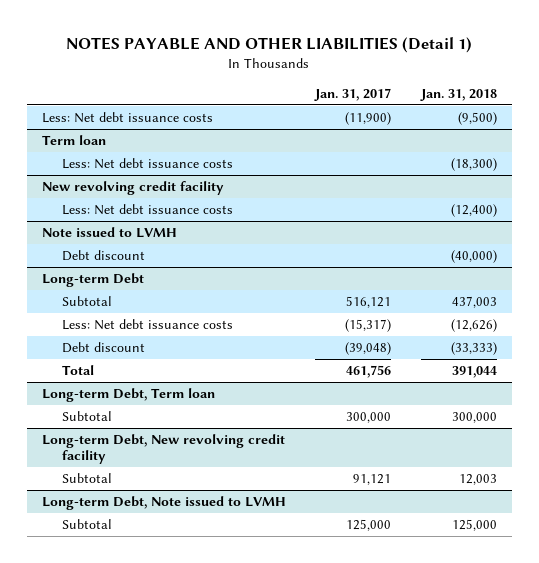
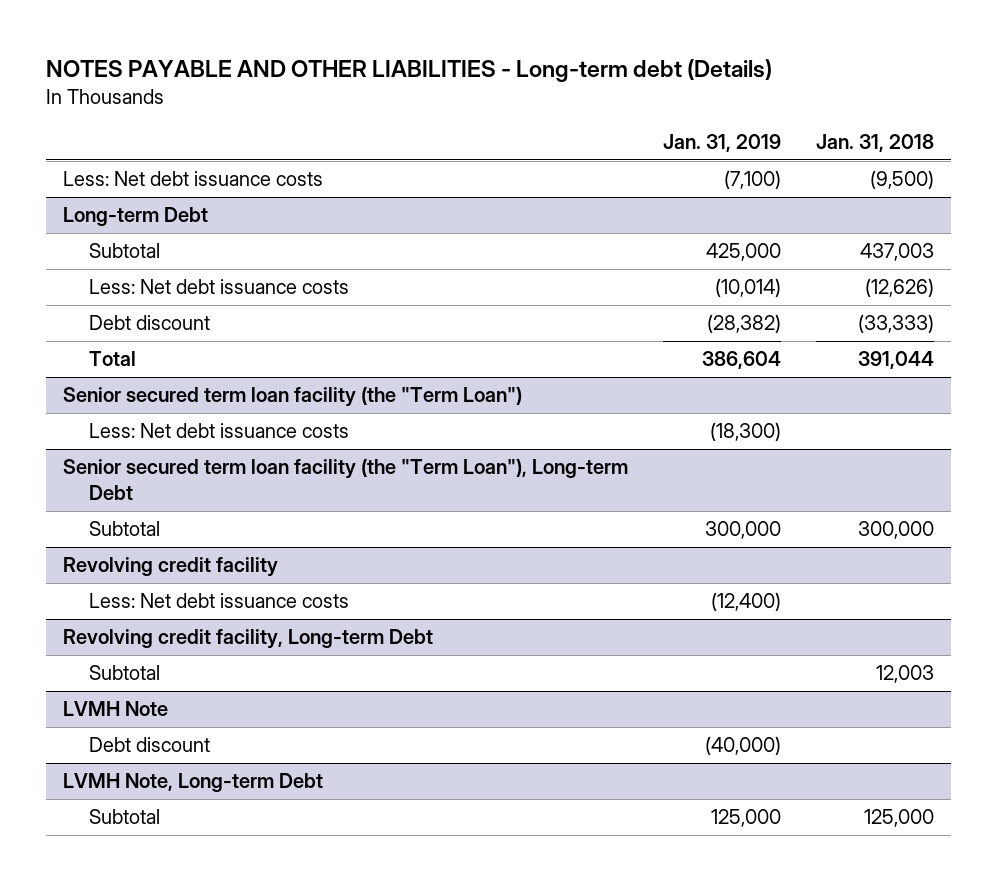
- NOTES PAYABLE AND OTHER LIABILITIES (Detail 1)
+ NOTES PAYABLE AND OTHER LIABILITIES - Long-term debt (Details)
- | Jan. 31, 2017 | Jan. 31, 2018
+ | Jan. 31, 2019 | Jan. 31, 2018
- Term loan
- Less: Net debt issuance costs | | (18,300)
- New revolving credit facility
- Less: Net debt issuance costs | | (12,400)
- Note issued to LVMH
- Debt discount | | (40,000)
- Long-term Debt, Term loan
+ Senior secured term loan facility (the "Term Loan")
+ Less: Net debt issuance costs | (18,300) |
+ Senior secured term loan facility (the "Term Loan"), Long-term Debt
- Long-term Debt, New revolving credit facility
+ Revolving credit facility
+ Less: Net debt issuance costs | (12,400) |
+ Revolving credit facility, Long-term Debt
- Long-term Debt, Note issued to LVMH
+ LVMH Note
+ Debt discount | (40,000) |
+ LVMH Note, Long-term Debt

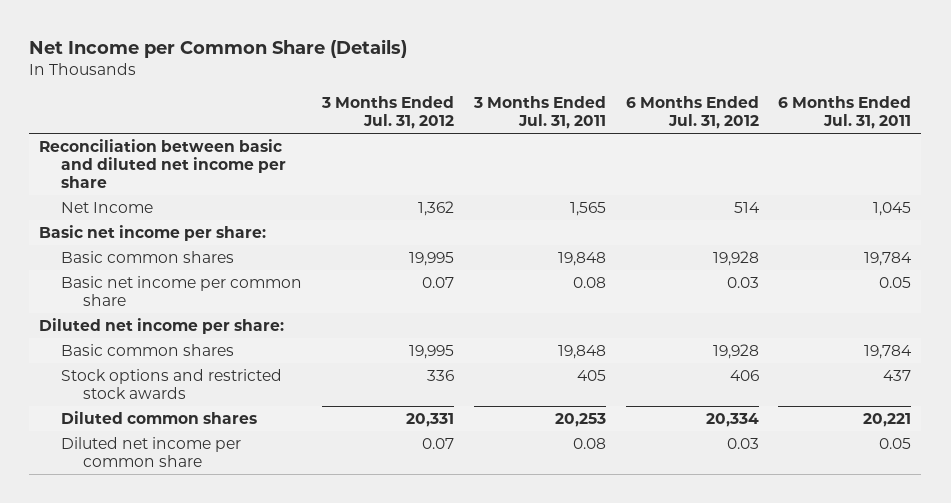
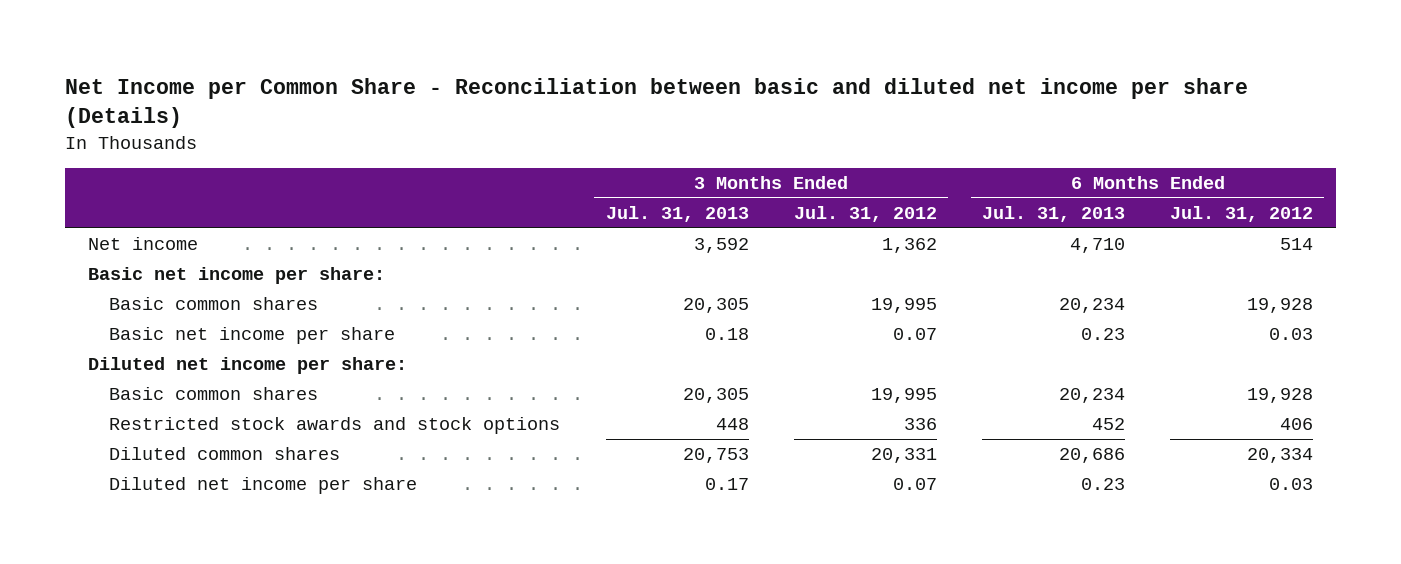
- Net Income per Common Share (Details)
+ Net Income per Common Share - Reconciliation between basic and diluted net income per share (Details)
- | 3 Months Ended Jul. 31, 2012 | 3 Months Ended Jul. 31, 2011 | 6 Months Ended Jul. 31, 2012 | 6 Months Ended Jul. 31, 2011
+ | 3 Months Ended Jul. 31, 2013 | 3 Months Ended Jul. 31, 2012 | 6 Months Ended Jul. 31, 2013 | 6 Months Ended Jul. 31, 2012
- Reconciliation between basic and diluted net income per share
- Net Income | 1,362 | 1,565 | 514 | 1,045
+ Net income | 3,592 | 1,362 | 4,710 | 514
- Basic net income per common share | 0.07 | 0.08 | 0.03 | 0.05
+ Basic net income per share | 0.18 | 0.07 | 0.23 | 0.03
- Stock options and restricted stock awards | 336 | 405 | 406 | 437
+ Restricted stock awards and stock options | 448 | 336 | 452 | 406
- Diluted net income per common share | 0.07 | 0.08 | 0.03 | 0.05
+ Diluted net income per share | 0.17 | 0.07 | 0.23 | 0.03

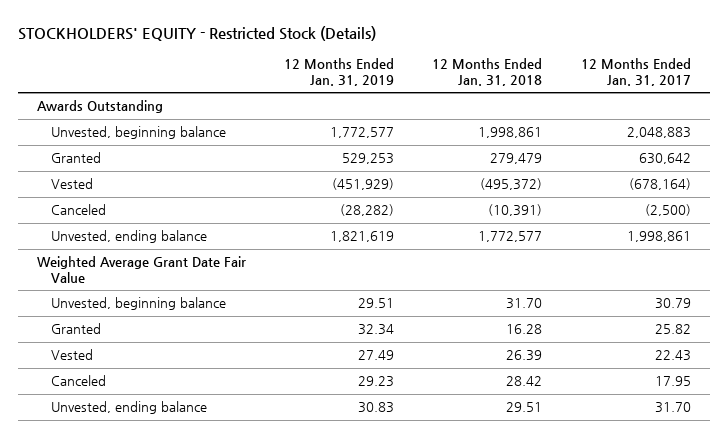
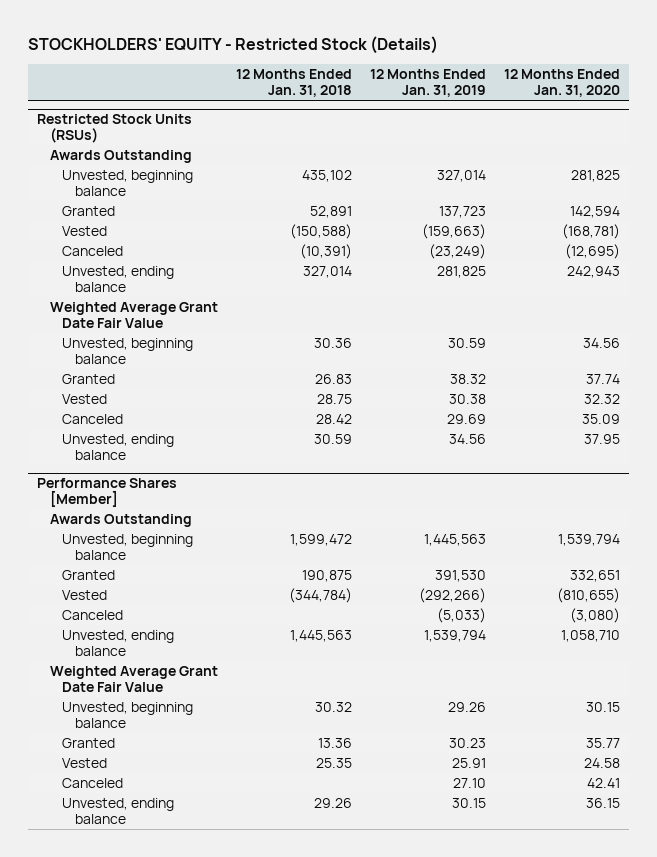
- | 12 Months Ended Jan. 31, 2019 | 12 Months Ended Jan. 31, 2018 | 12 Months Ended Jan. 31, 2017
+ | 12 Months Ended Jan. 31, 2018 | 12 Months Ended Jan. 31, 2019 | 12 Months Ended Jan. 31, 2020
+ Restricted Stock Units (RSUs)
- Unvested, beginning balance | 1,772,577 | 1,998,861 | 2,048,883
- Granted | 529,253 | 279,479 | 630,642
- Vested | (451,929) | (495,372) | (678,164)
- Canceled | (28,282) | (10,391) | (2,500)
- Unvested, ending balance | 1,821,619 | 1,772,577 | 1,998,861
+ Unvested, beginning balance | 435,102 | 327,014 | 281,825
+ Granted | 52,891 | 137,723 | 142,594
+ Vested | (150,588) | (159,663) | (168,781)
+ Canceled | (10,391) | (23,249) | (12,695)
+ Unvested, ending balance | 327,014 | 281,825 | 242,943
- Unvested, beginning balance | 29.51 | 31.70 | 30.79
- Granted | 32.34 | 16.28 | 25.82
- Vested | 27.49 | 26.39 | 22.43
- Canceled | 29.23 | 28.42 | 17.95
- Unvested, ending balance | 30.83 | 29.51 | 31.70
+ Unvested, beginning balance | 30.36 | 30.59 | 34.56
+ Granted | 26.83 | 38.32 | 37.74
+ Vested | 28.75 | 30.38 | 32.32
+ Canceled | 28.42 | 29.69 | 35.09
+ Unvested, ending balance | 30.59 | 34.56 | 37.95
+ Performance Shares [Member]
+ Awards Outstanding
+ Unvested, beginning balance | 1,599,472 | 1,445,563 | 1,539,794
+ Granted | 190,875 | 391,530 | 332,651
+ Vested | (344,784) | (292,266) | (810,655)
+ Canceled | | (5,033) | (3,080)
+ Unvested, ending balance | 1,445,563 | 1,539,794 | 1,058,710
+ Weighted Average Grant Date Fair Value
+ Unvested, beginning balance | 30.32 | 29.26 | 30.15
+ Granted | 13.36 | 30.23 | 35.77
+ Vested | 25.35 | 25.91 | 24.58
+ Canceled | | 27.10 | 42.41
+ Unvested, ending balance | 29.26 | 30.15 | 36.15

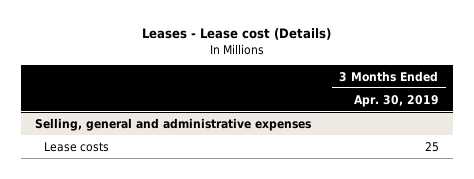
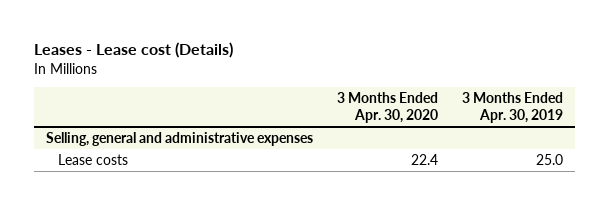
- | 3 Months Ended Apr. 30, 2019
+ | 3 Months Ended Apr. 30, 2020 | 3 Months Ended Apr. 30, 2019
@ Selling, general and administrative expenses
- Lease costs | 25
+ Lease costs | 22.4 | 25.0

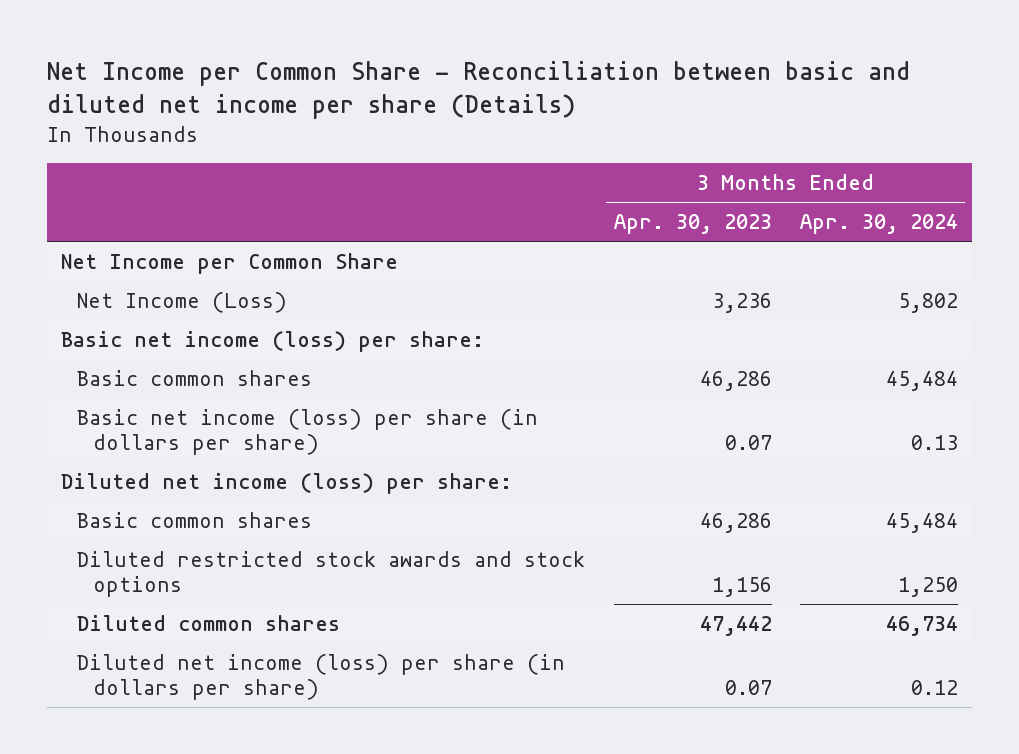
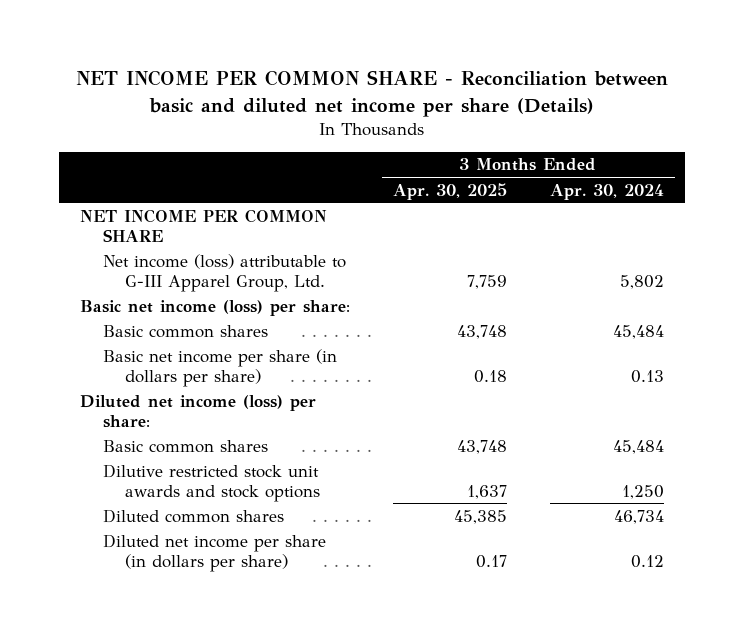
- Net Income per Common Share - Reconciliation between basic and diluted net income per share (Details)
+ NET INCOME PER COMMON SHARE - Reconciliation between basic and diluted net income per share (Details)
- | 3 Months Ended Apr. 30, 2023 | 3 Months Ended Apr. 30, 2024
+ | 3 Months Ended Apr. 30, 2025 | 3 Months Ended Apr. 30, 2024
- Net Income per Common Share
- Net Income (Loss) | 3,236 | 5,802
+ NET INCOME PER COMMON SHARE
+ Net income (loss) attributable to G-III Apparel Group, Ltd. | 7,759 | 5,802
- Basic net income (loss) per share (in dollars per share) | 0.07 | 0.13
+ Basic net income per share (in dollars per share) | 0.18 | 0.13
- Diluted restricted stock awards and stock options | 1,156 | 1,250
+ Dilutive restricted stock unit awards and stock options | 1,637 | 1,250
- Diluted net income (loss) per share (in dollars per share) | 0.07 | 0.12
+ Diluted net income per share (in dollars per share) | 0.17 | 0.12

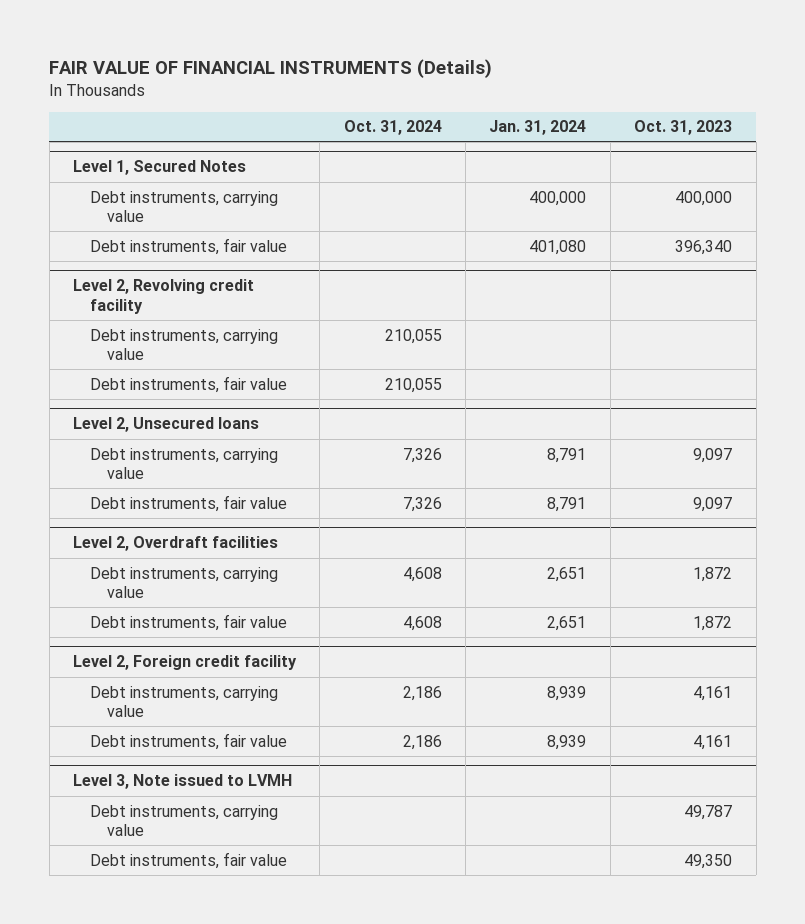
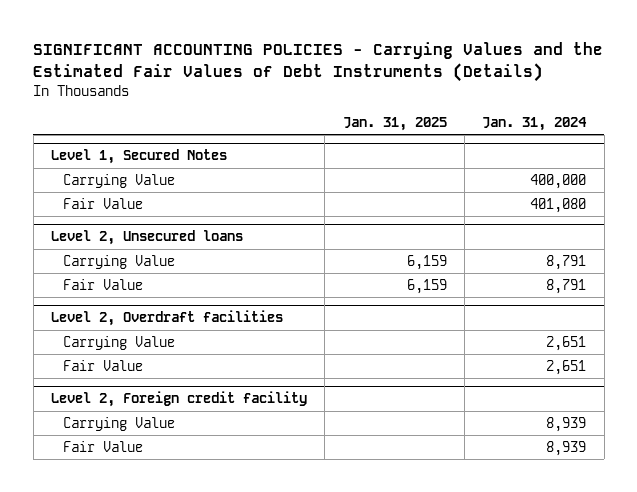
- FAIR VALUE OF FINANCIAL INSTRUMENTS (Details)
+ SIGNIFICANT ACCOUNTING POLICIES - Carrying Values and the Estimated Fair Values of Debt Instruments (Details)
- | Oct. 31, 2024 | Jan. 31, 2024 | Oct. 31, 2023
+ | Jan. 31, 2025 | Jan. 31, 2024
@ Level 1, Secured Notes
- Debt instruments, carrying value | | 400,000 | 400,000
- Debt instruments, fair value | | 401,080 | 396,340
- Level 2, Revolving credit facility
- Debt instruments, carrying value | 210,055 | |
- Debt instruments, fair value | 210,055 | |
@ Level 1, Secured Notes
+ Carrying Value | | 400,000
+ Fair Value | | 401,080
@ Level 2, Unsecured loans
- Debt instruments, carrying value | 7,326 | 8,791 | 9,097
- Debt instruments, fair value | 7,326 | 8,791 | 9,097
+ Carrying Value | 6,159 | 8,791
+ Fair Value | 6,159 | 8,791
@ Level 2, Overdraft facilities
- Debt instruments, carrying value | 4,608 | 2,651 | 1,872
- Debt instruments, fair value | 4,608 | 2,651 | 1,872
+ Carrying Value | | 2,651
+ Fair Value | | 2,651
@ Level 2, Foreign credit facility
- Debt instruments, carrying value | 2,186 | 8,939 | 4,161
- Debt instruments, fair value | 2,186 | 8,939 | 4,161
- Level 3, Note issued to LVMH
- Debt instruments, carrying value | | | 49,787
- Debt instruments, fair value | | | 49,350
@ Level 2, Foreign credit facility
+ Carrying Value | | 8,939
+ Fair Value | | 8,939

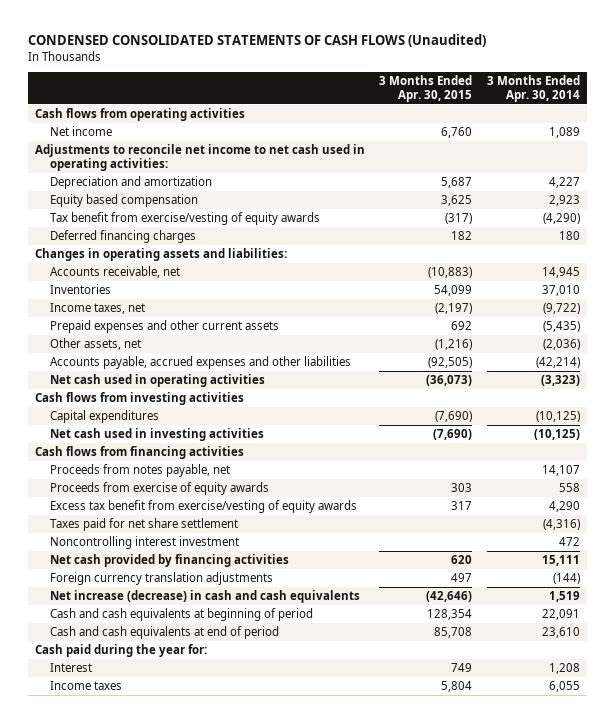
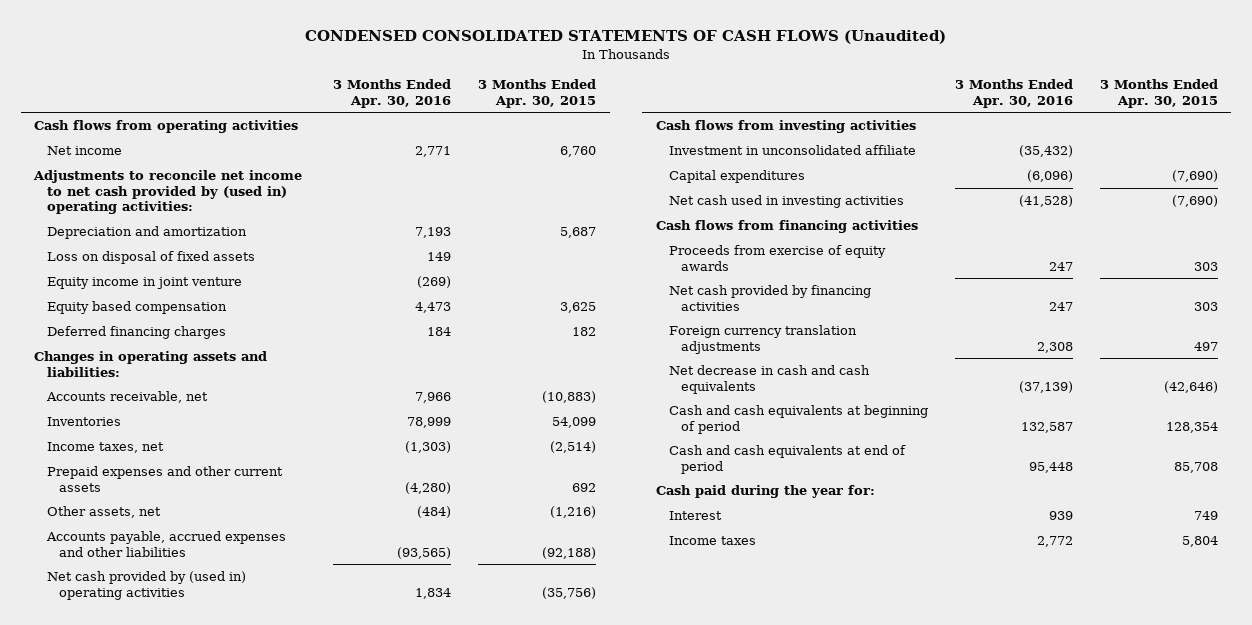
- | 3 Months Ended Apr. 30, 2015 | 3 Months Ended Apr. 30, 2014
+ | 3 Months Ended Apr. 30, 2016 | 3 Months Ended Apr. 30, 2015
- Adjustments to reconcile net income to net cash used in operating activities:
+ Adjustments to reconcile net income to net cash provided by (used in) operating activities:
+ Loss on disposal of fixed assets | 149 |
+ Equity income in joint venture | (269) |
- Tax benefit from exercise/vesting of equity awards | (317) | (4,290)
- Income taxes, net | (2,197) | (9,722)
+ Income taxes, net | (1,303) | (2,514)
- Accounts payable, accrued expenses and other liabilities | (92,505) | (42,214)
- Net cash used in operating activities | (36,073) | (3,323)
+ Accounts payable, accrued expenses and other liabilities | (93,565) | (92,188)
+ Net cash provided by (used in) operating activities | 1,834 | (35,756)
+ Investment in unconsolidated affiliate | (35,432) |
- Proceeds from notes payable, net | | 14,107
- Excess tax benefit from exercise/vesting of equity awards | 317 | 4,290
- Taxes paid for net share settlement | | (4,316)
- Noncontrolling interest investment | | 472
- Net cash provided by financing activities | 620 | 15,111
+ Net cash provided by financing activities | 247 | 303
- Net increase (decrease) in cash and cash equivalents | (42,646) | 1,519
+ Net decrease in cash and cash equivalents | (37,139) | (42,646)

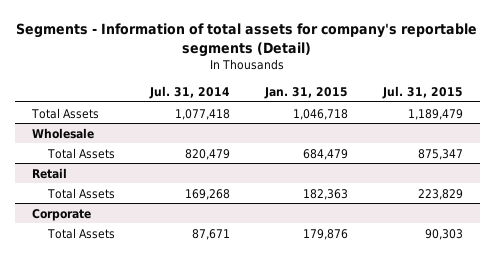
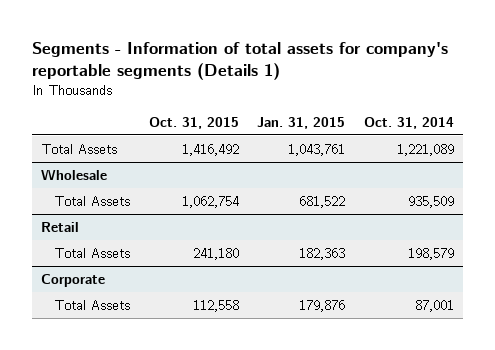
- Segments - Information of total assets for company's reportable segments (Detail)
+ Segments - Information of total assets for company's reportable segments (Details 1)
- | Jul. 31, 2014 | Jan. 31, 2015 | Jul. 31, 2015
+ | Oct. 31, 2015 | Jan. 31, 2015 | Oct. 31, 2014
- Total Assets | 1,077,418 | 1,046,718 | 1,189,479
+ Total Assets | 1,416,492 | 1,043,761 | 1,221,089
@ Wholesale
- Total Assets | 820,479 | 684,479 | 875,347
+ Total Assets | 1,062,754 | 681,522 | 935,509

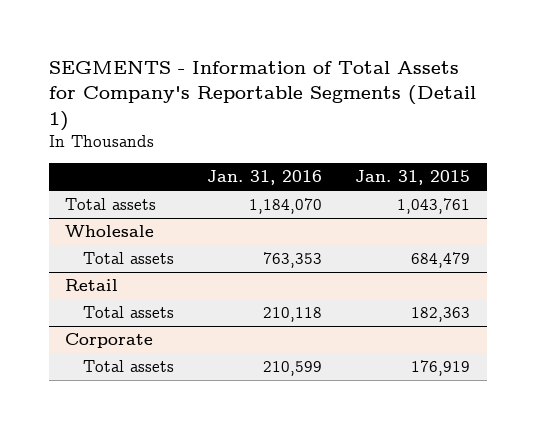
- Segments - Information of total assets for company's reportable segments (Details 1)
+ SEGMENTS - Information of Total Assets for Company's Reportable Segments (Detail 1)
- | Oct. 31, 2015 | Jan. 31, 2015 | Oct. 31, 2014
+ | Jan. 31, 2016 | Jan. 31, 2015
- Total Assets | 1,416,492 | 1,043,761 | 1,221,089
+ Total assets | 1,184,070 | 1,043,761
@ Wholesale
- Total Assets | 1,062,754 | 681,522 | 935,509
+ Total assets | 763,353 | 684,479
@ Retail
- Total Assets | 241,180 | 182,363 | 198,579
+ Total assets | 210,118 | 182,363
@ Corporate
- Total Assets | 112,558 | 179,876 | 87,001
+ Total assets | 210,599 | 176,919

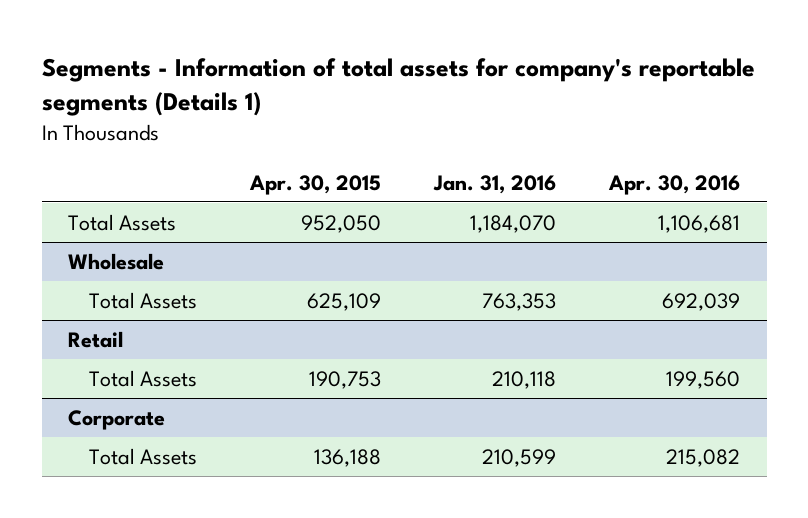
- SEGMENTS - Information of Total Assets for Company's Reportable Segments (Detail 1)
+ Segments - Information of total assets for company's reportable segments (Details 1)
- | Jan. 31, 2016 | Jan. 31, 2015
+ | Apr. 30, 2015 | Jan. 31, 2016 | Apr. 30, 2016
- Total assets | 1,184,070 | 1,043,761
+ Total Assets | 952,050 | 1,184,070 | 1,106,681
@ Wholesale
- Total assets | 763,353 | 684,479
+ Total Assets | 625,109 | 763,353 | 692,039
@ Retail
- Total assets | 210,118 | 182,363
+ Total Assets | 190,753 | 210,118 | 199,560
@ Corporate
- Total assets | 210,599 | 176,919
+ Total Assets | 136,188 | 210,599 | 215,082

